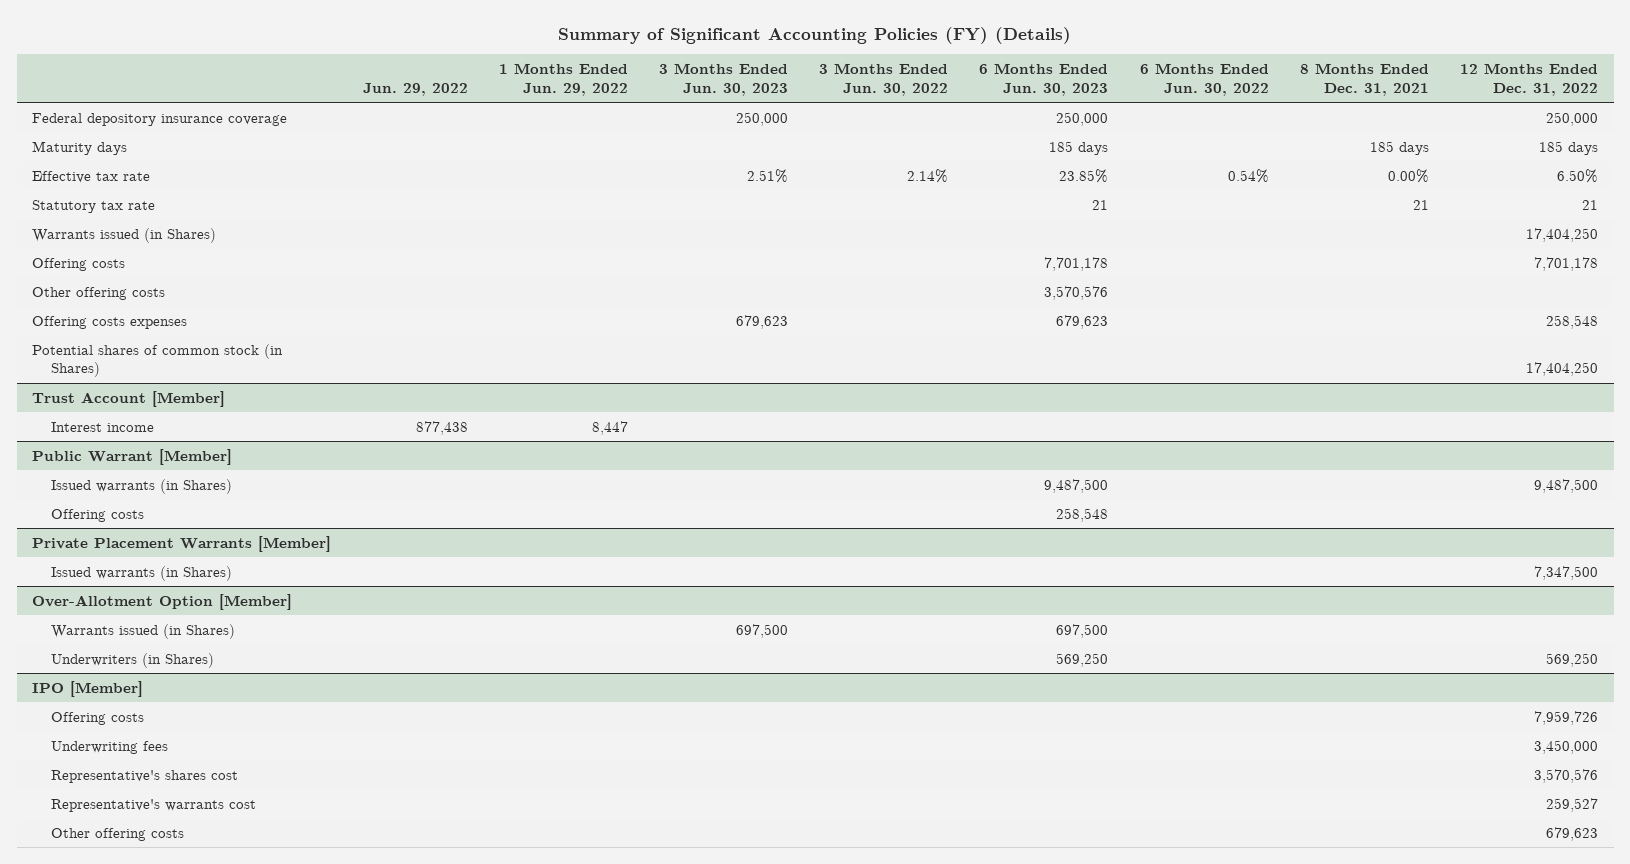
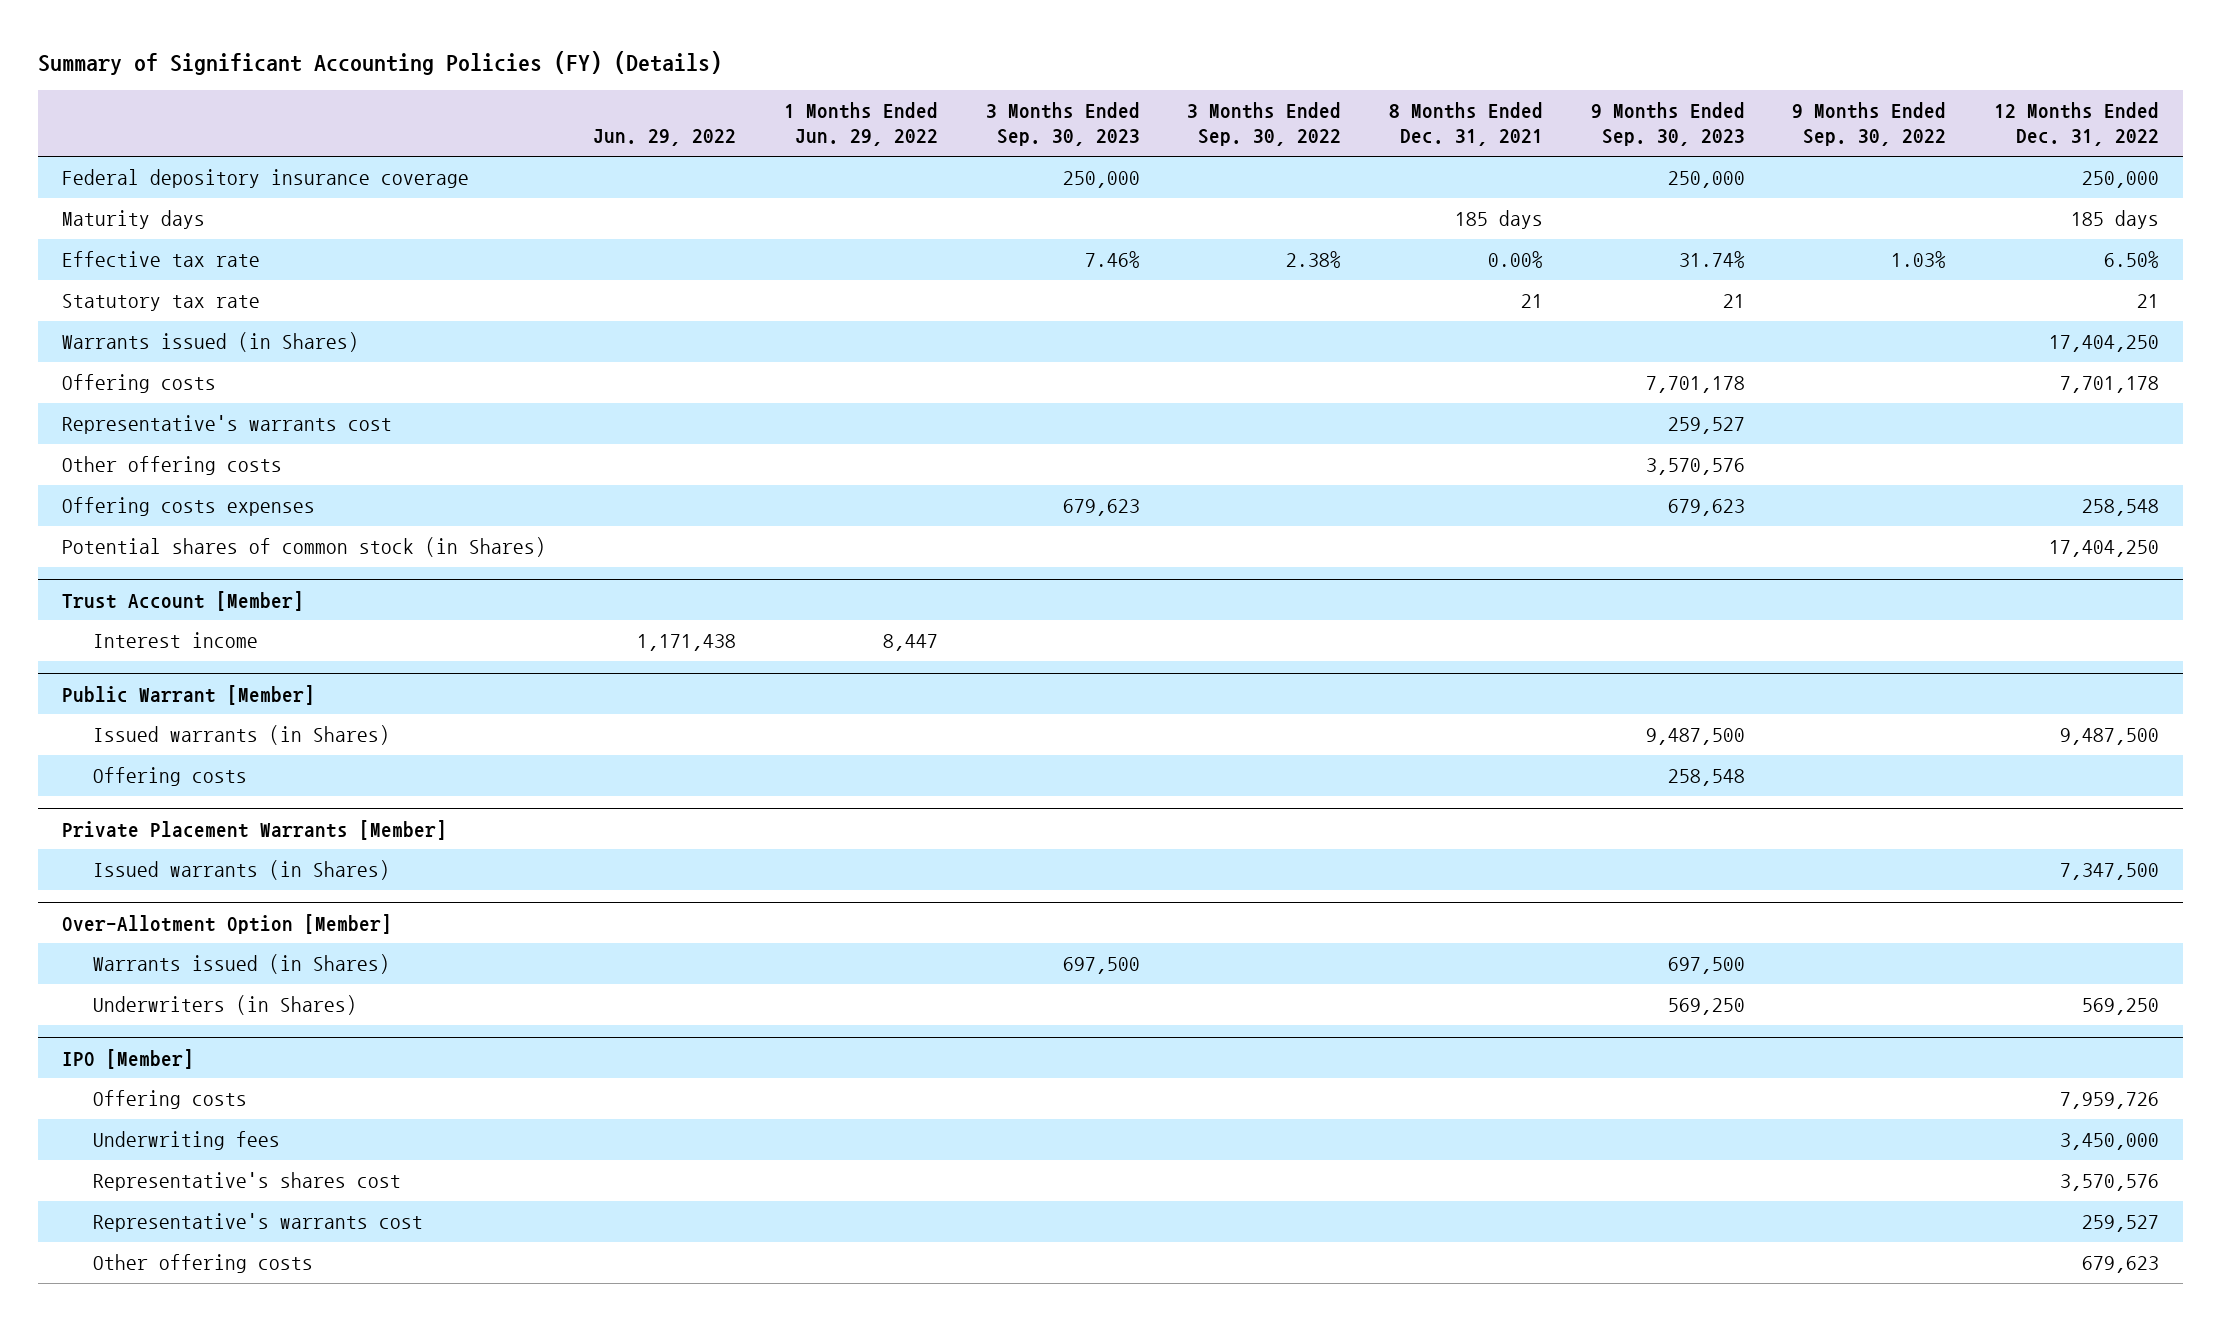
- | Jun. 29, 2022 | 1 Months Ended Jun. 29, 2022 | 3 Months Ended Jun. 30, 2023 | 3 Months Ended Jun. 30, 2022 | 6 Months Ended Jun. 30, 2023 | 6 Months Ended Jun. 30, 2022 | 8 Months Ended Dec. 31, 2021 | 12 Months Ended Dec. 31, 2022
+ | Jun. 29, 2022 | 1 Months Ended Jun. 29, 2022 | 3 Months Ended Sep. 30, 2023 | 3 Months Ended Sep. 30, 2022 | 8 Months Ended Dec. 31, 2021 | 9 Months Ended Sep. 30, 2023 | 9 Months Ended Sep. 30, 2022 | 12 Months Ended Dec. 31, 2022
+ Representative's warrants cost | | | | | | 259,527 | |
@ Trust Account [Member]
- Interest income | 877,438 | 8,447 | | | | | |
+ Interest income | 1,171,438 | 8,447 | | | | | |

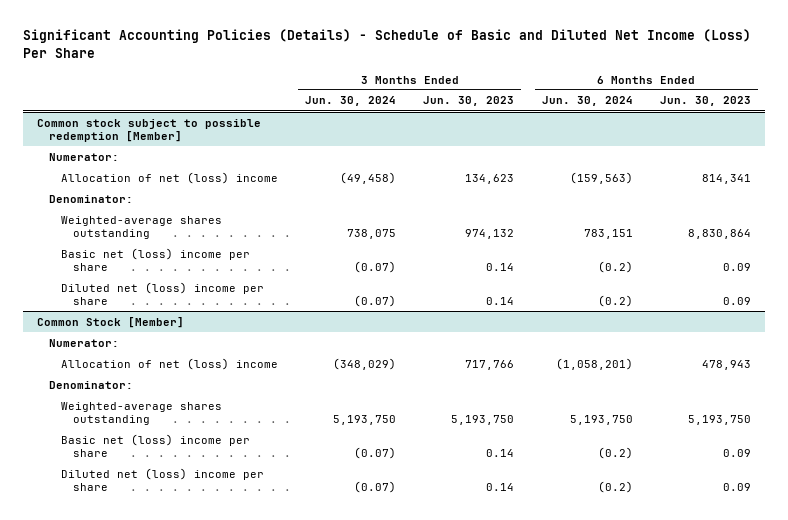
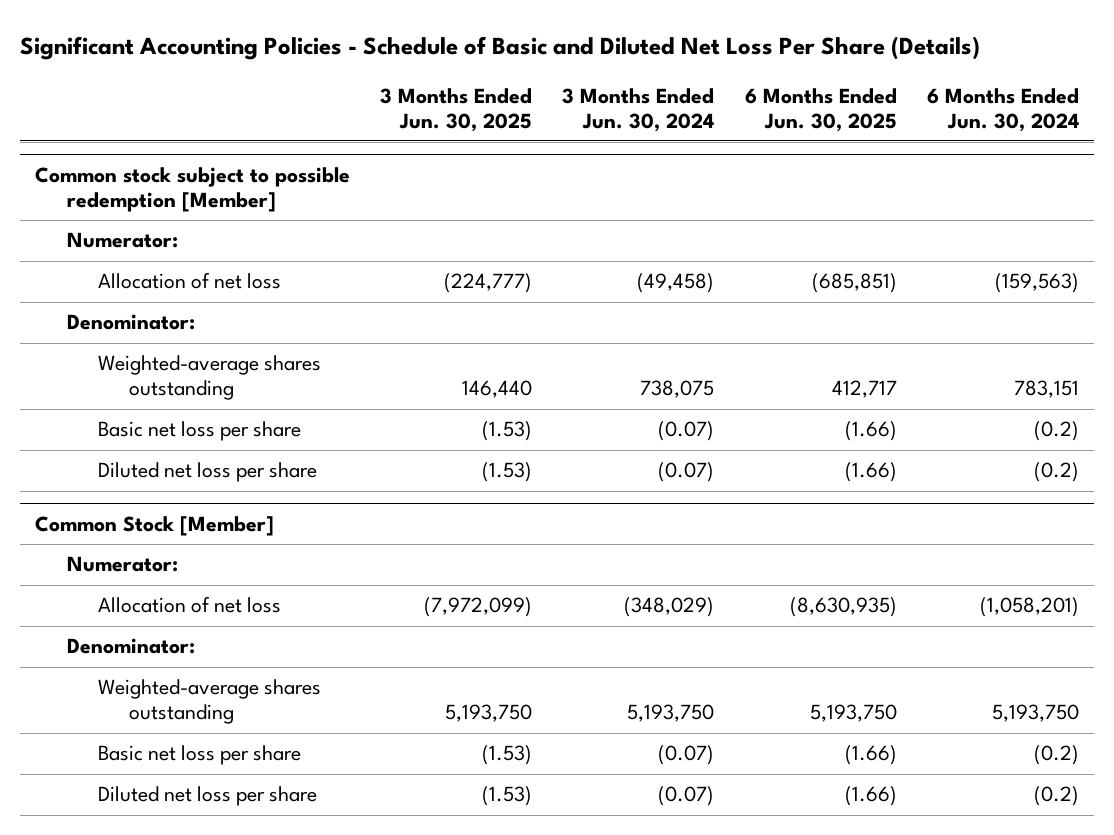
- Significant Accounting Policies (Details) - Schedule of Basic and Diluted Net Income (Loss) Per Share
+ Significant Accounting Policies - Schedule of Basic and Diluted Net Loss Per Share (Details)
- | 3 Months Ended Jun. 30, 2024 | 3 Months Ended Jun. 30, 2023 | 6 Months Ended Jun. 30, 2024 | 6 Months Ended Jun. 30, 2023
+ | 3 Months Ended Jun. 30, 2025 | 3 Months Ended Jun. 30, 2024 | 6 Months Ended Jun. 30, 2025 | 6 Months Ended Jun. 30, 2024
@ Common stock subject to possible redemption [Member]
- Allocation of net (loss) income | (49,458) | 134,623 | (159,563) | 814,341
+ Allocation of net loss | (224,777) | (49,458) | (685,851) | (159,563)
- Basic net (loss) income per share | (0.07) | 0.14 | (0.2) | 0.09
- Diluted net (loss) income per share | (0.07) | 0.14 | (0.2) | 0.09
+ Basic net loss per share | (1.53) | (0.07) | (1.66) | (0.2)
+ Diluted net loss per share | (1.53) | (0.07) | (1.66) | (0.2)
@ Common Stock [Member]
- Allocation of net (loss) income | (348,029) | 717,766 | (1,058,201) | 478,943
+ Allocation of net loss | (7,972,099) | (348,029) | (8,630,935) | (1,058,201)
- Basic net (loss) income per share | (0.07) | 0.14 | (0.2) | 0.09
- Diluted net (loss) income per share | (0.07) | 0.14 | (0.2) | 0.09
+ Basic net loss per share | (1.53) | (0.07) | (1.66) | (0.2)
+ Diluted net loss per share | (1.53) | (0.07) | (1.66) | (0.2)

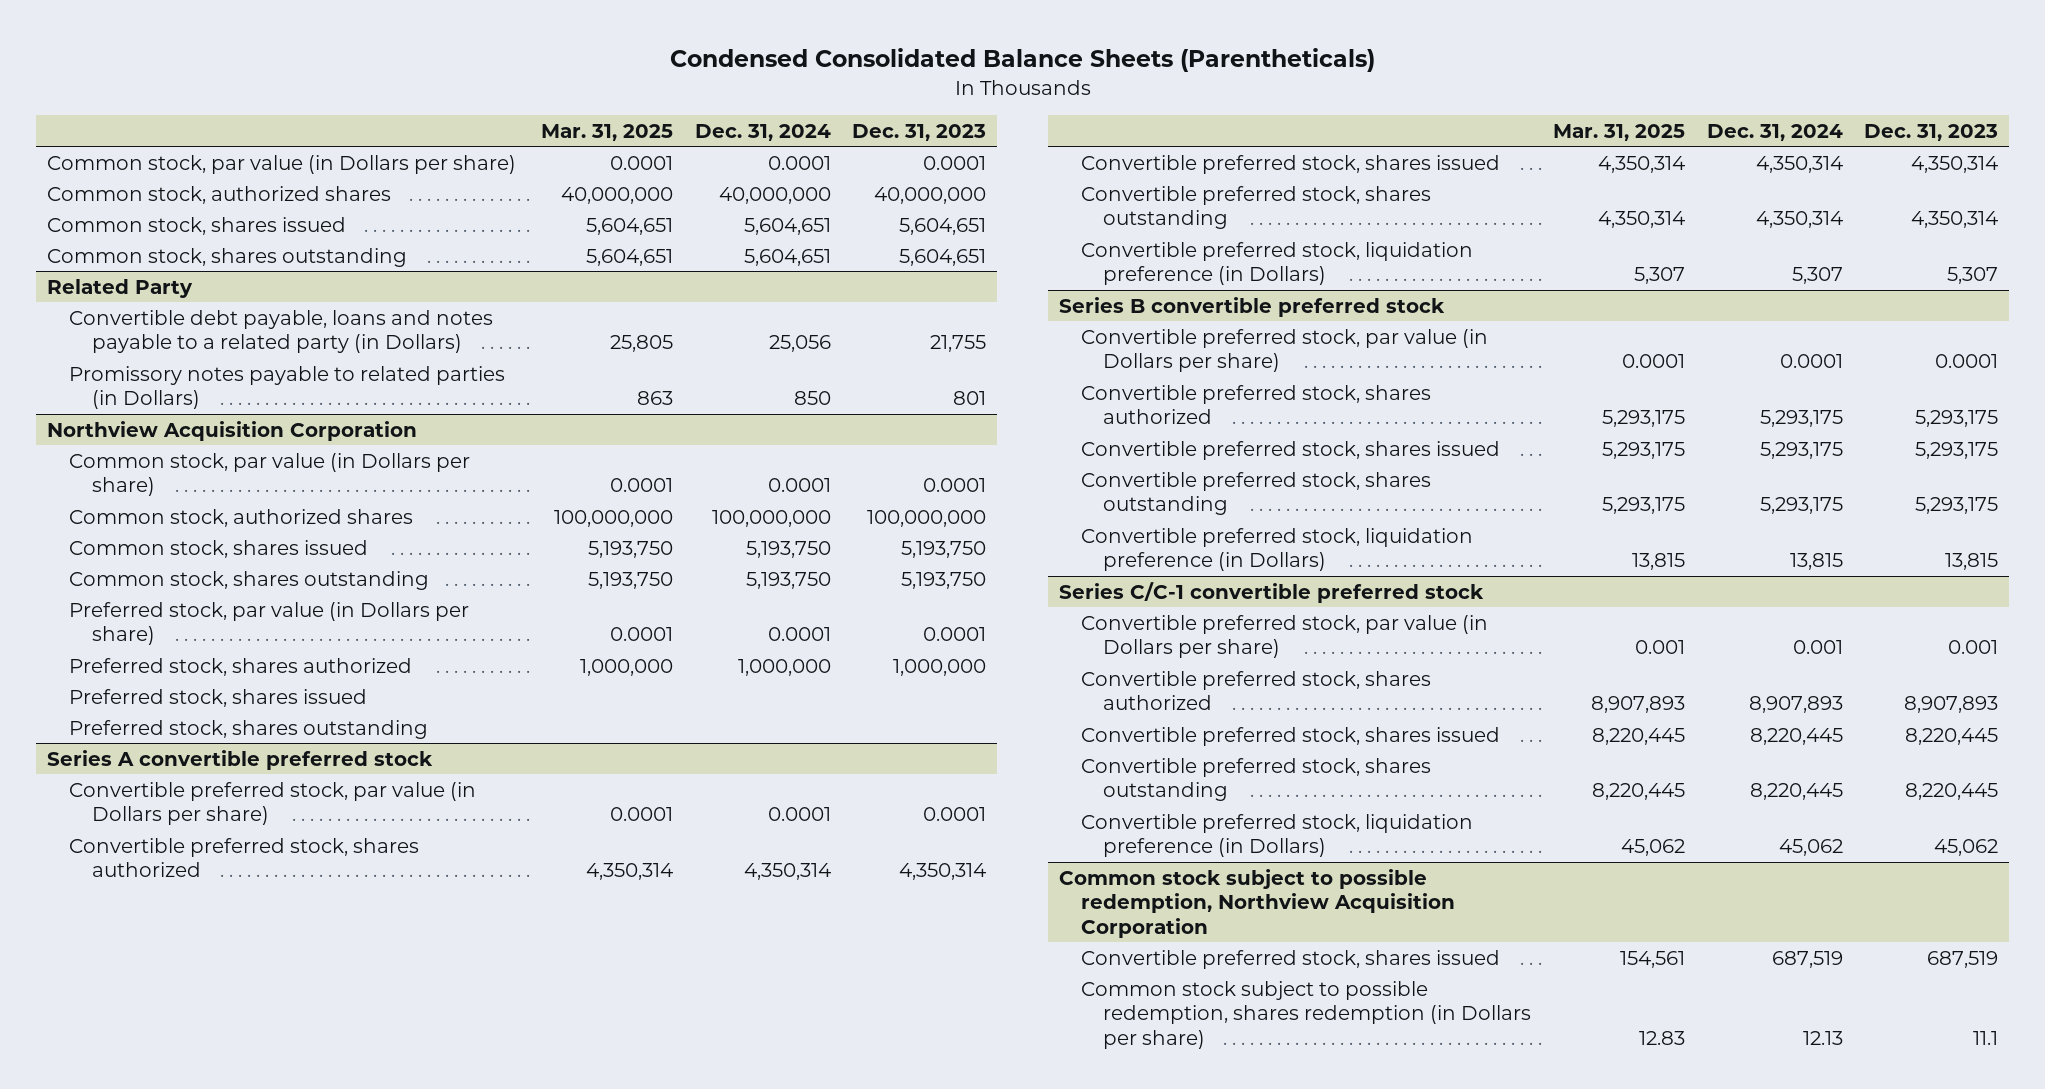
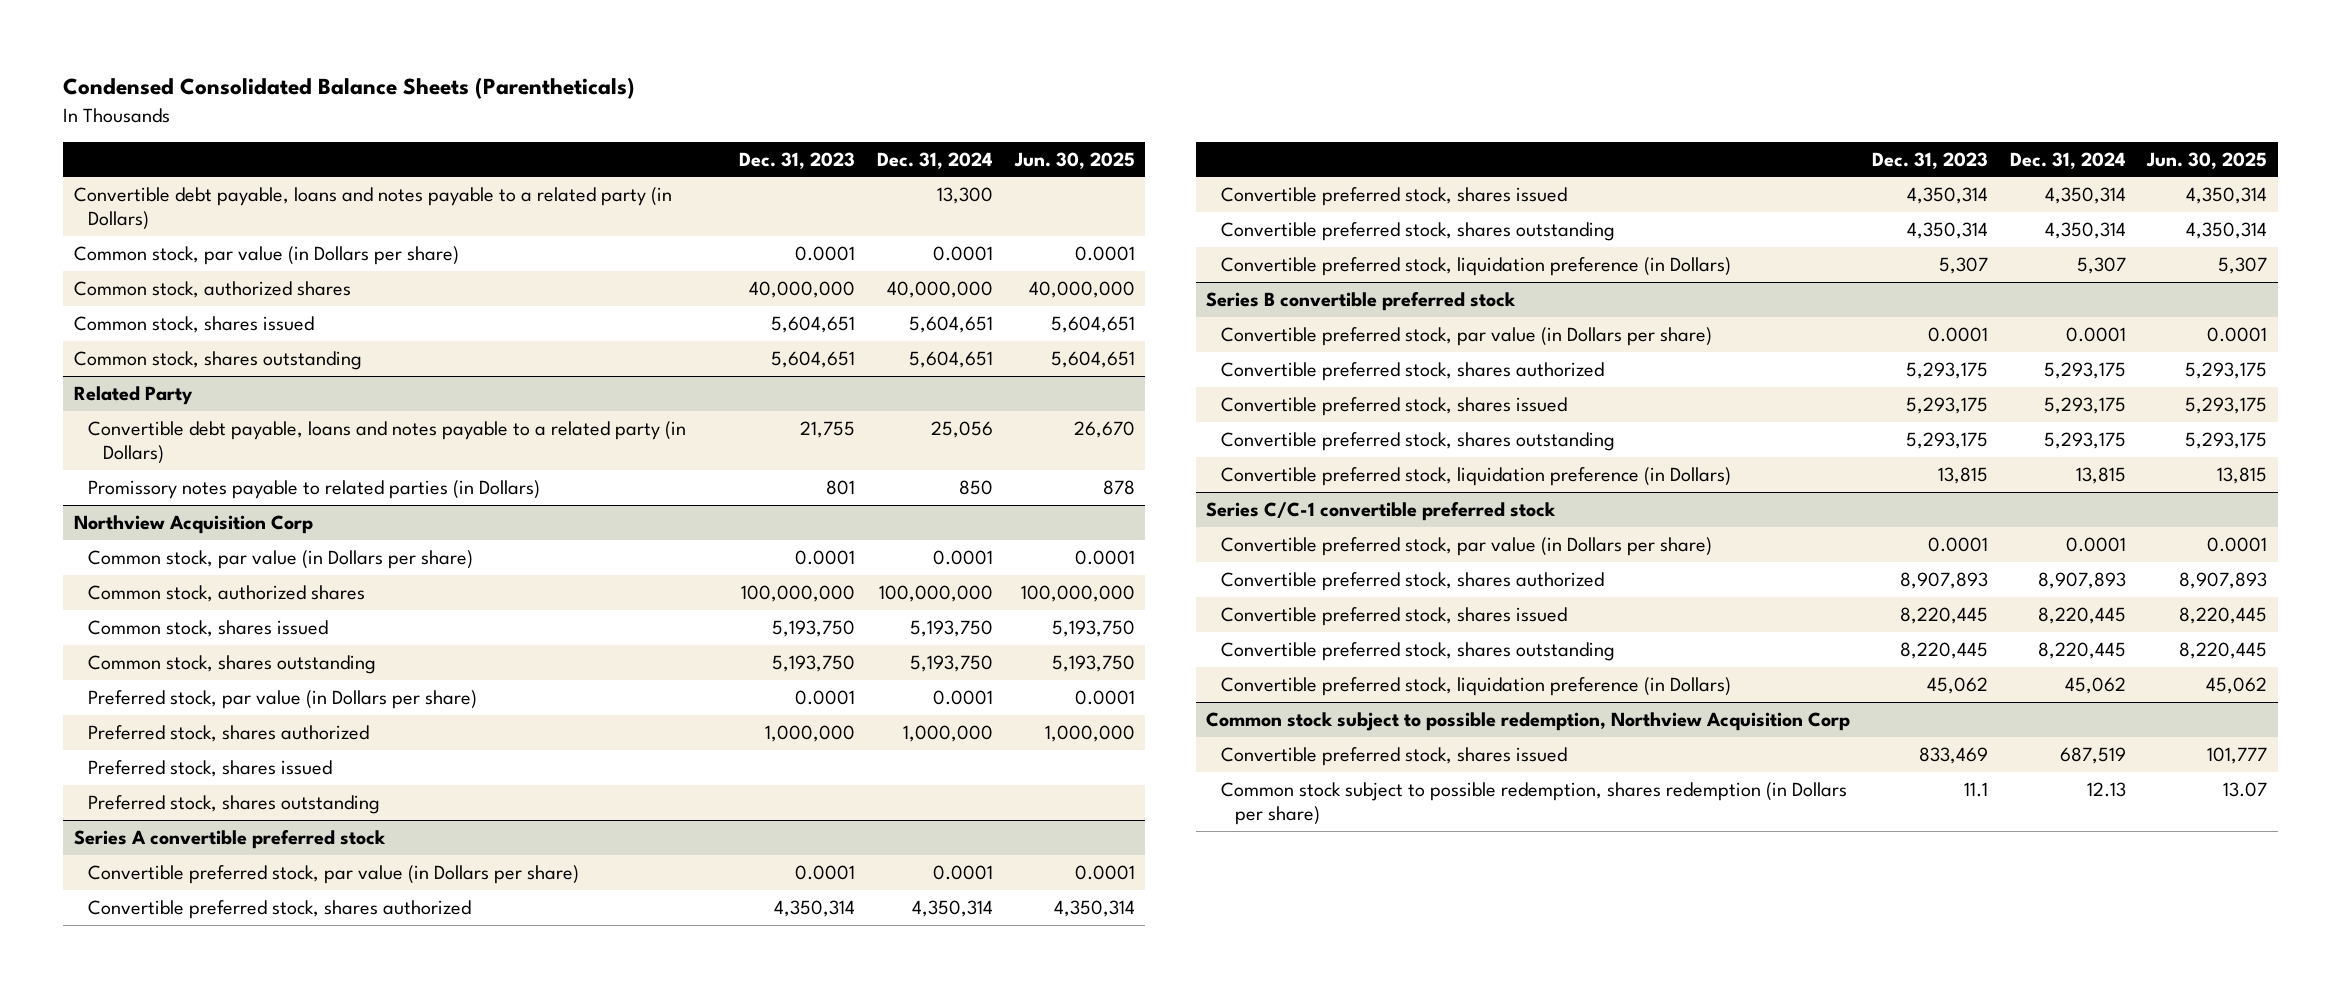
- | Mar. 31, 2025 | Dec. 31, 2024 | Dec. 31, 2023
+ | Dec. 31, 2023 | Dec. 31, 2024 | Jun. 30, 2025
+ Convertible debt payable, loans and notes payable to a related party (in Dollars) | | 13,300 |
- Northview Acquisition Corporation
+ Northview Acquisition Corp
@ Series C/C-1 convertible preferred stock
- Convertible preferred stock, par value (in Dollars per share) | 0.001 | 0.001 | 0.001
+ Convertible preferred stock, par value (in Dollars per share) | 0.0001 | 0.0001 | 0.0001
- Common stock subject to possible redemption, Northview Acquisition Corporation
- Convertible preferred stock, shares issued | 154,561 | 687,519 | 687,519
+ Common stock subject to possible redemption, Northview Acquisition Corp
+ Convertible preferred stock, shares issued | 833,469 | 687,519 | 101,777

